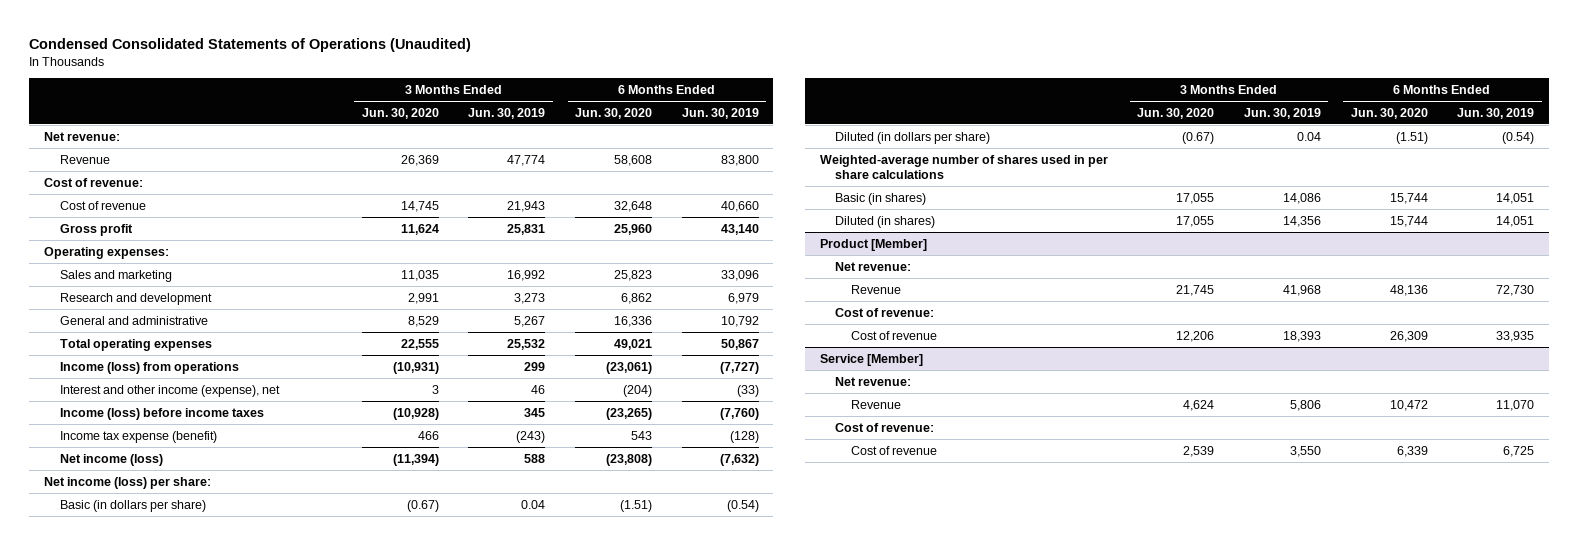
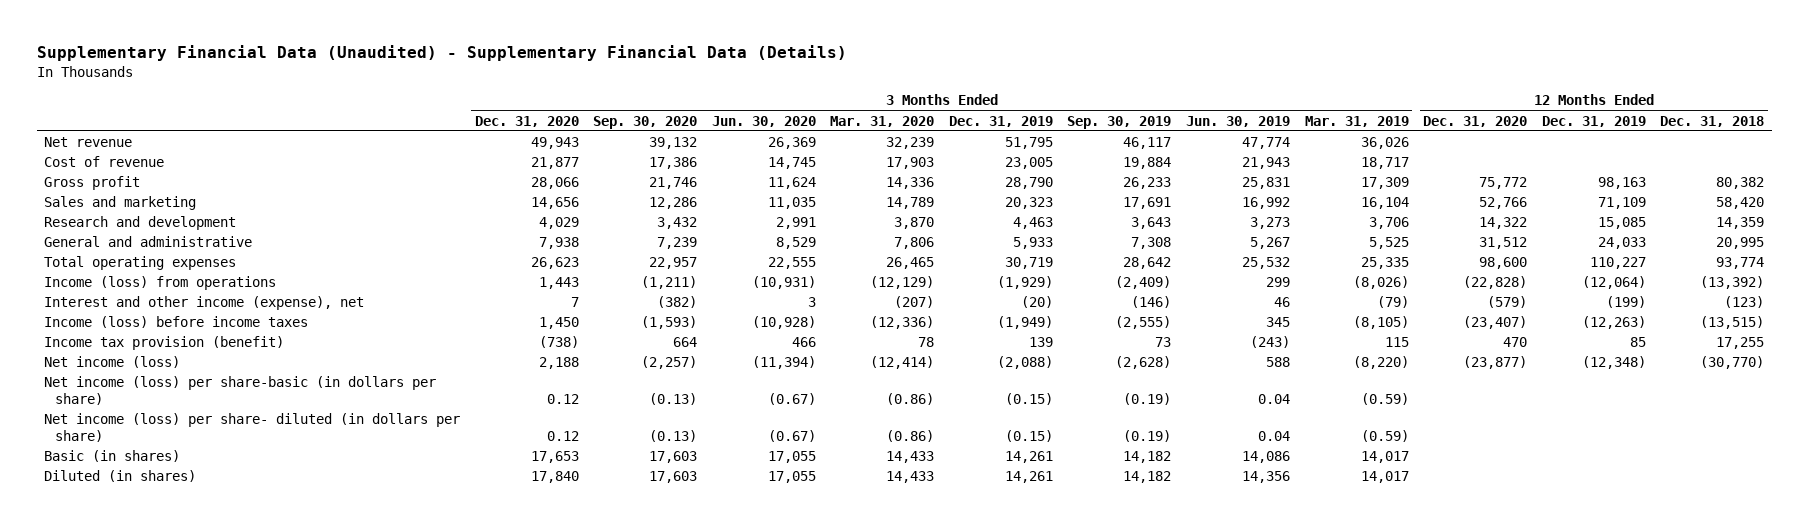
- Condensed Consolidated Statements of Operations (Unaudited)
+ Supplementary Financial Data (Unaudited) - Supplementary Financial Data (Details)
- | 3 Months Ended Jun. 30, 2020 | 3 Months Ended Jun. 30, 2019 | 6 Months Ended Jun. 30, 2020 | 6 Months Ended Jun. 30, 2019
+ | 3 Months Ended Dec. 31, 2020 | 3 Months Ended Sep. 30, 2020 | 3 Months Ended Jun. 30, 2020 | 3 Months Ended Mar. 31, 2020 | 3 Months Ended Dec. 31, 2019 | 3 Months Ended Sep. 30, 2019 | 3 Months Ended Jun. 30, 2019 | 3 Months Ended Mar. 31, 2019 | 12 Months Ended Dec. 31, 2020 | 12 Months Ended Dec. 31, 2019 | 12 Months Ended Dec. 31, 2018
- Net revenue:
- Revenue | 26,369 | 47,774 | 58,608 | 83,800
- Cost of revenue:
+ Net revenue | 49,943 | 39,132 | 26,369 | 32,239 | 51,795 | 46,117 | 47,774 | 36,026 | | |
- Operating expenses:
- Income tax expense (benefit) | 466 | (243) | 543 | (128)
+ Income tax provision (benefit) | (738) | 664 | 466 | 78 | 139 | 73 | (243) | 115 | 470 | 85 | 17,255
- Net income (loss) per share:
- Basic (in dollars per share) | (0.67) | 0.04 | (1.51) | (0.54)
- Diluted (in dollars per share) | (0.67) | 0.04 | (1.51) | (0.54)
- Weighted-average number of shares used in per share calculations
+ Net income (loss) per share-basic (in dollars per share) | 0.12 | (0.13) | (0.67) | (0.86) | (0.15) | (0.19) | 0.04 | (0.59) | | |
+ Net income (loss) per share- diluted (in dollars per share) | 0.12 | (0.13) | (0.67) | (0.86) | (0.15) | (0.19) | 0.04 | (0.59) | | |
- Product [Member]
- Net revenue:
- Revenue | 21,745 | 41,968 | 48,136 | 72,730
- Cost of revenue:
- Cost of revenue | 12,206 | 18,393 | 26,309 | 33,935
- Service [Member]
- Net revenue:
- Revenue | 4,624 | 5,806 | 10,472 | 11,070
- Cost of revenue:
- Cost of revenue | 2,539 | 3,550 | 6,339 | 6,725

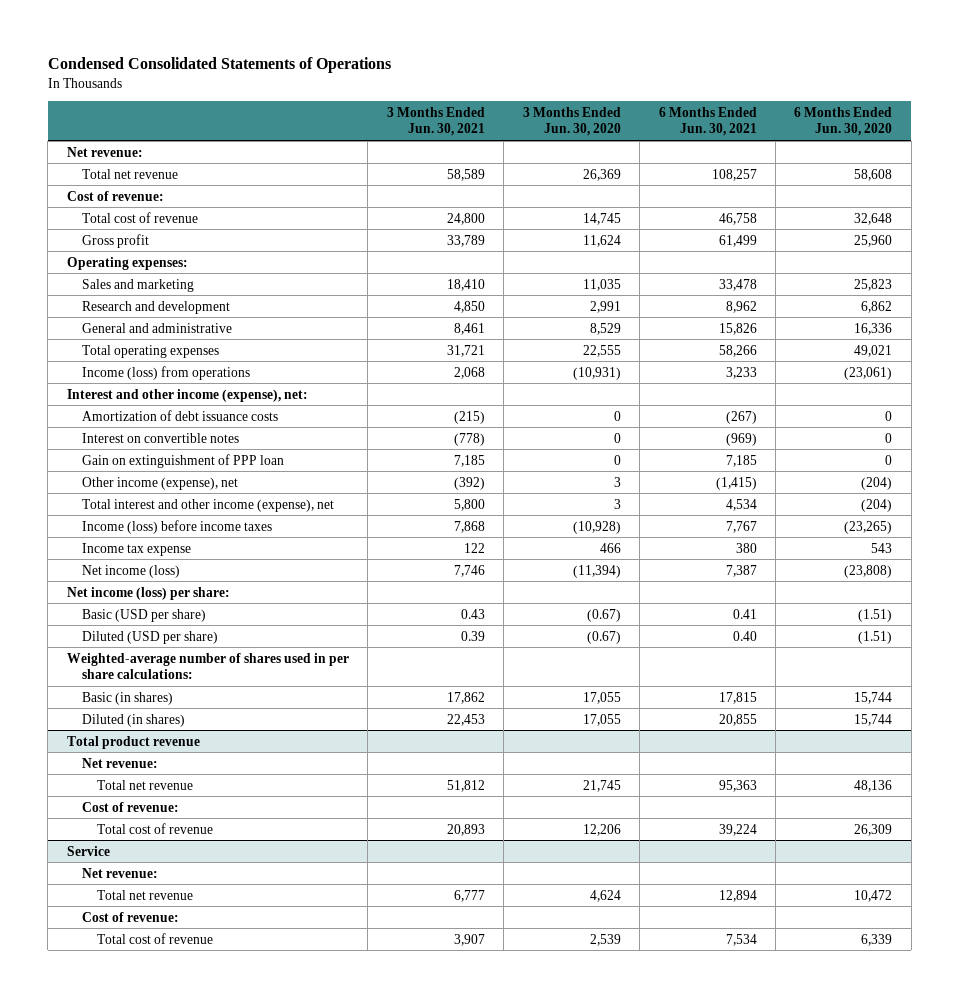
- Supplementary Financial Data (Unaudited) - Supplementary Financial Data (Details)
+ Condensed Consolidated Statements of Operations
- | 3 Months Ended Dec. 31, 2020 | 3 Months Ended Sep. 30, 2020 | 3 Months Ended Jun. 30, 2020 | 3 Months Ended Mar. 31, 2020 | 3 Months Ended Dec. 31, 2019 | 3 Months Ended Sep. 30, 2019 | 3 Months Ended Jun. 30, 2019 | 3 Months Ended Mar. 31, 2019 | 12 Months Ended Dec. 31, 2020 | 12 Months Ended Dec. 31, 2019 | 12 Months Ended Dec. 31, 2018
+ | 3 Months Ended Jun. 30, 2021 | 3 Months Ended Jun. 30, 2020 | 6 Months Ended Jun. 30, 2021 | 6 Months Ended Jun. 30, 2020
- Net revenue | 49,943 | 39,132 | 26,369 | 32,239 | 51,795 | 46,117 | 47,774 | 36,026 | | |
- Cost of revenue | 21,877 | 17,386 | 14,745 | 17,903 | 23,005 | 19,884 | 21,943 | 18,717 | | |
+ Net revenue:
+ Total net revenue | 58,589 | 26,369 | 108,257 | 58,608
+ Cost of revenue:
+ Total cost of revenue | 24,800 | 14,745 | 46,758 | 32,648
+ Operating expenses:
- Interest and other income (expense), net | 7 | (382) | 3 | (207) | (20) | (146) | 46 | (79) | (579) | (199) | (123)
+ Interest and other income (expense), net:
+ Amortization of debt issuance costs | (215) | 0 | (267) | 0
+ Interest on convertible notes | (778) | 0 | (969) | 0
+ Gain on extinguishment of PPP loan | 7,185 | 0 | 7,185 | 0
+ Other income (expense), net | (392) | 3 | (1,415) | (204)
+ Total interest and other income (expense), net | 5,800 | 3 | 4,534 | (204)
- Income tax provision (benefit) | (738) | 664 | 466 | 78 | 139 | 73 | (243) | 115 | 470 | 85 | 17,255
+ Income tax expense | 122 | 466 | 380 | 543
- Net income (loss) per share-basic (in dollars per share) | 0.12 | (0.13) | (0.67) | (0.86) | (0.15) | (0.19) | 0.04 | (0.59) | | |
- Net income (loss) per share- diluted (in dollars per share) | 0.12 | (0.13) | (0.67) | (0.86) | (0.15) | (0.19) | 0.04 | (0.59) | | |
+ Net income (loss) per share:
+ Basic (USD per share) | 0.43 | (0.67) | 0.41 | (1.51)
+ Diluted (USD per share) | 0.39 | (0.67) | 0.40 | (1.51)
+ Weighted-average number of shares used in per share calculations:
+ Total product revenue
+ Net revenue:
+ Total net revenue | 51,812 | 21,745 | 95,363 | 48,136
+ Cost of revenue:
+ Total cost of revenue | 20,893 | 12,206 | 39,224 | 26,309
+ Service
+ Net revenue:
+ Total net revenue | 6,777 | 4,624 | 12,894 | 10,472
+ Cost of revenue:
+ Total cost of revenue | 3,907 | 2,539 | 7,534 | 6,339

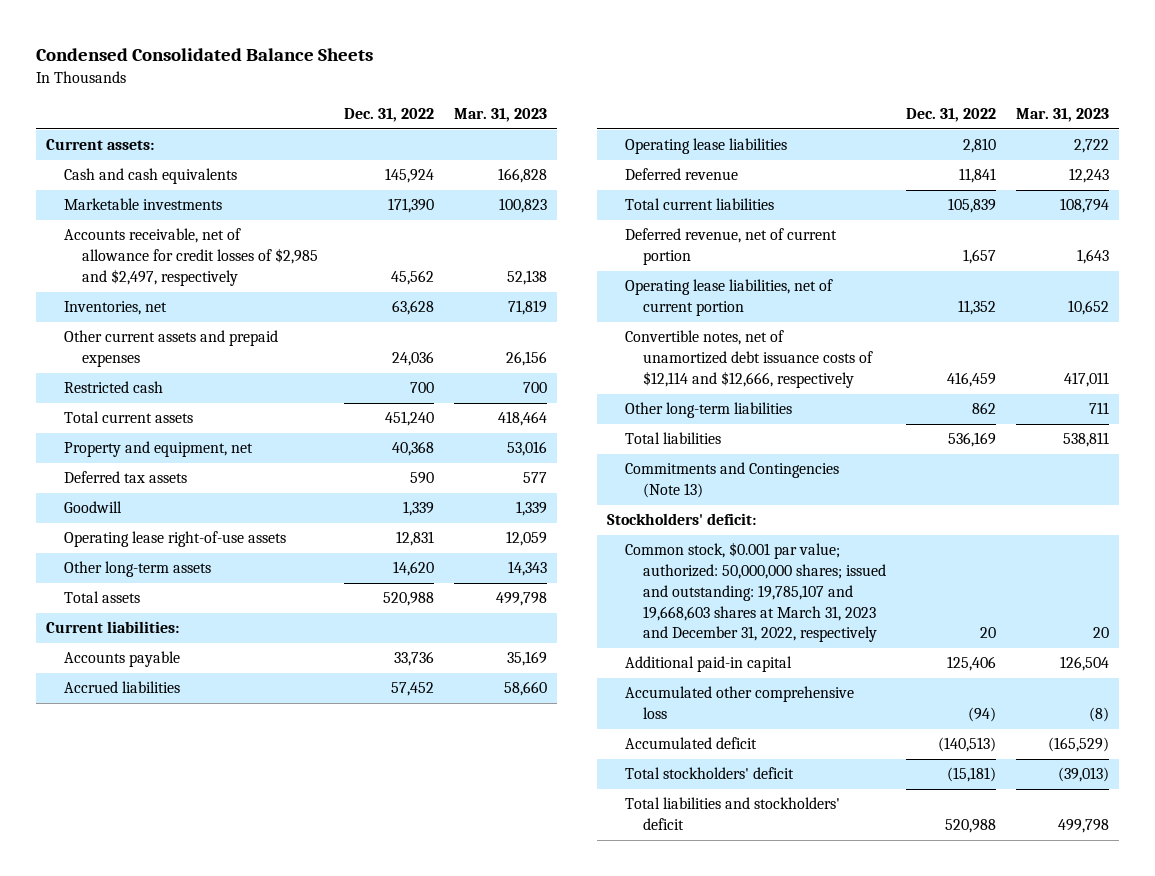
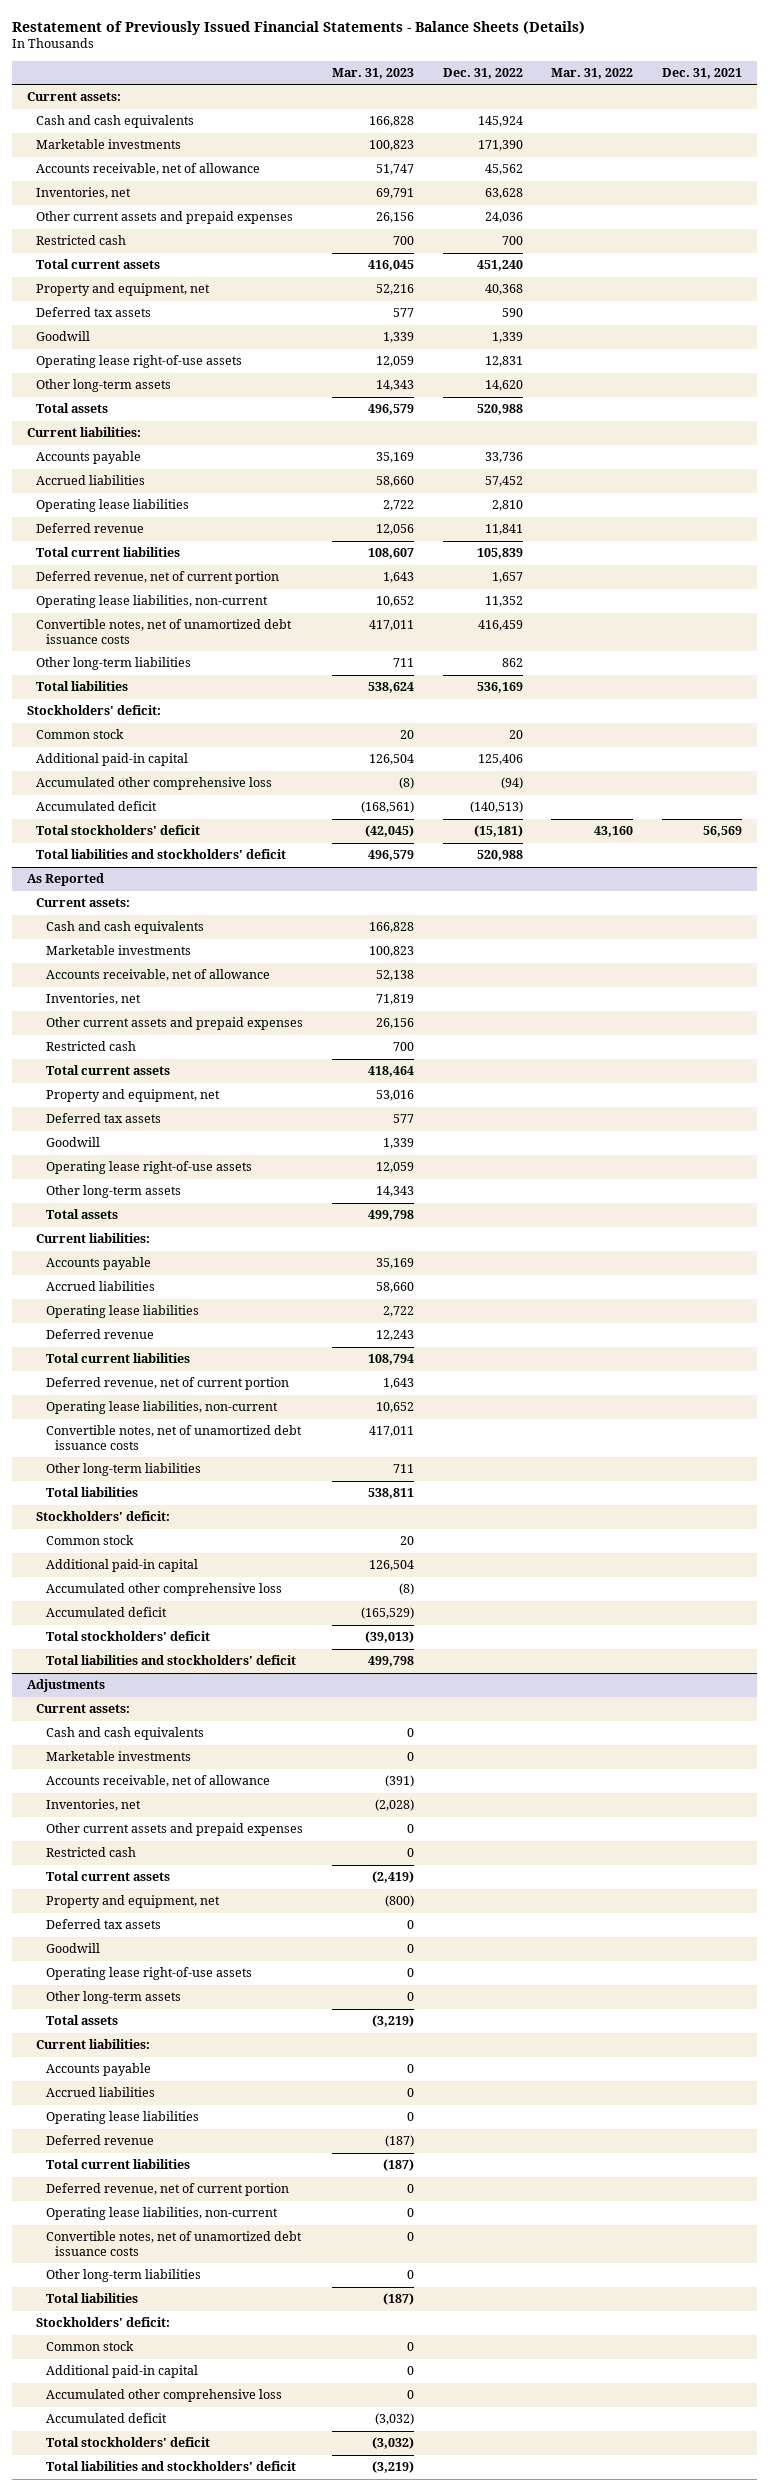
- Condensed Consolidated Balance Sheets
+ Restatement of Previously Issued Financial Statements - Balance Sheets (Details)
- | Dec. 31, 2022 | Mar. 31, 2023
+ | Mar. 31, 2023 | Dec. 31, 2022 | Mar. 31, 2022 | Dec. 31, 2021
- Accounts receivable, net of allowance for credit losses of $2,985 and $2,497, respectively | 45,562 | 52,138
- Inventories, net | 63,628 | 71,819
+ Accounts receivable, net of allowance | 51,747 | 45,562 | |
+ Inventories, net | 69,791 | 63,628 | |
- Total current assets | 451,240 | 418,464
- Property and equipment, net | 40,368 | 53,016
+ Total current assets | 416,045 | 451,240 | |
+ Property and equipment, net | 52,216 | 40,368 | |
- Total assets | 520,988 | 499,798
+ Total assets | 496,579 | 520,988 | |
- Deferred revenue | 11,841 | 12,243
- Total current liabilities | 105,839 | 108,794
+ Deferred revenue | 12,056 | 11,841 | |
+ Total current liabilities | 108,607 | 105,839 | |
- Operating lease liabilities, net of current portion | 11,352 | 10,652
- Convertible notes, net of unamortized debt issuance costs of $12,114 and $12,666, respectively | 416,459 | 417,011
+ Operating lease liabilities, non-current | 10,652 | 11,352 | |
+ Convertible notes, net of unamortized debt issuance costs | 417,011 | 416,459 | |
- Total liabilities | 536,169 | 538,811
- Commitments and Contingencies (Note 13)
+ Total liabilities | 538,624 | 536,169 | |
- Common stock, $0.001 par value; authorized: 50,000,000 shares; issued and outstanding: 19,785,107 and 19,668,603 shares at March 31, 2023 and December 31, 2022, respectively | 20 | 20
+ Common stock | 20 | 20 | |
- Accumulated deficit | (140,513) | (165,529)
- Total stockholders' deficit | (15,181) | (39,013)
- Total liabilities and stockholders' deficit | 520,988 | 499,798
+ Accumulated deficit | (168,561) | (140,513) | |
+ Total stockholders' deficit | (42,045) | (15,181) | 43,160 | 56,569
+ Total liabilities and stockholders' deficit | 496,579 | 520,988 | |
+ As Reported
+ Current assets:
+ Cash and cash equivalents | 166,828 | | |
+ Marketable investments | 100,823 | | |
+ Accounts receivable, net of allowance | 52,138 | | |
+ Inventories, net | 71,819 | | |
+ Other current assets and prepaid expenses | 26,156 | | |
+ Restricted cash | 700 | | |
+ Total current assets | 418,464 | | |
+ Property and equipment, net | 53,016 | | |
+ Deferred tax assets | 577 | | |
+ Goodwill | 1,339 | | |
+ Operating lease right-of-use assets | 12,059 | | |
+ Other long-term assets | 14,343 | | |
+ Total assets | 499,798 | | |
+ Current liabilities:
+ Accounts payable | 35,169 | | |
+ Accrued liabilities | 58,660 | | |
+ Operating lease liabilities | 2,722 | | |
+ Deferred revenue | 12,243 | | |
+ Total current liabilities | 108,794 | | |
+ Deferred revenue, net of current portion | 1,643 | | |
+ Operating lease liabilities, non-current | 10,652 | | |
+ Convertible notes, net of unamortized debt issuance costs | 417,011 | | |
+ Other long-term liabilities | 711 | | |
+ Total liabilities | 538,811 | | |
+ Stockholders' deficit:
+ Common stock | 20 | | |
+ Additional paid-in capital | 126,504 | | |
+ Accumulated other comprehensive loss | (8) | | |
+ Accumulated deficit | (165,529) | | |
+ Total stockholders' deficit | (39,013) | | |
+ Total liabilities and stockholders' deficit | 499,798 | | |
+ Adjustments
+ Current assets:
+ Cash and cash equivalents | 0 | | |
+ Marketable investments | 0 | | |
+ Accounts receivable, net of allowance | (391) | | |
+ Inventories, net | (2,028) | | |
+ Other current assets and prepaid expenses | 0 | | |
+ Restricted cash | 0 | | |
+ Total current assets | (2,419) | | |
+ Property and equipment, net | (800) | | |
+ Deferred tax assets | 0 | | |
+ Goodwill | 0 | | |
+ Operating lease right-of-use assets | 0 | | |
+ Other long-term assets | 0 | | |
+ Total assets | (3,219) | | |
+ Current liabilities:
+ Accounts payable | 0 | | |
+ Accrued liabilities | 0 | | |
+ Operating lease liabilities | 0 | | |
+ Deferred revenue | (187) | | |
+ Total current liabilities | (187) | | |
+ Deferred revenue, net of current portion | 0 | | |
+ Operating lease liabilities, non-current | 0 | | |
+ Convertible notes, net of unamortized debt issuance costs | 0 | | |
+ Other long-term liabilities | 0 | | |
+ Total liabilities | (187) | | |
+ Stockholders' deficit:
+ Common stock | 0 | | |
+ Additional paid-in capital | 0 | | |
+ Accumulated other comprehensive loss | 0 | | |
+ Accumulated deficit | (3,032) | | |
+ Total stockholders' deficit | (3,032) | | |
+ Total liabilities and stockholders' deficit | (3,219) | | |

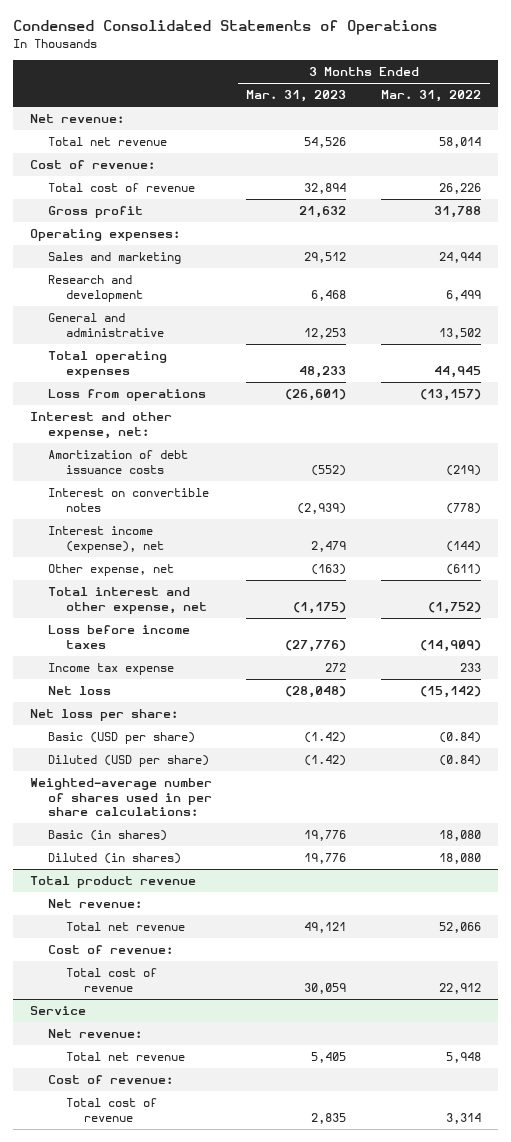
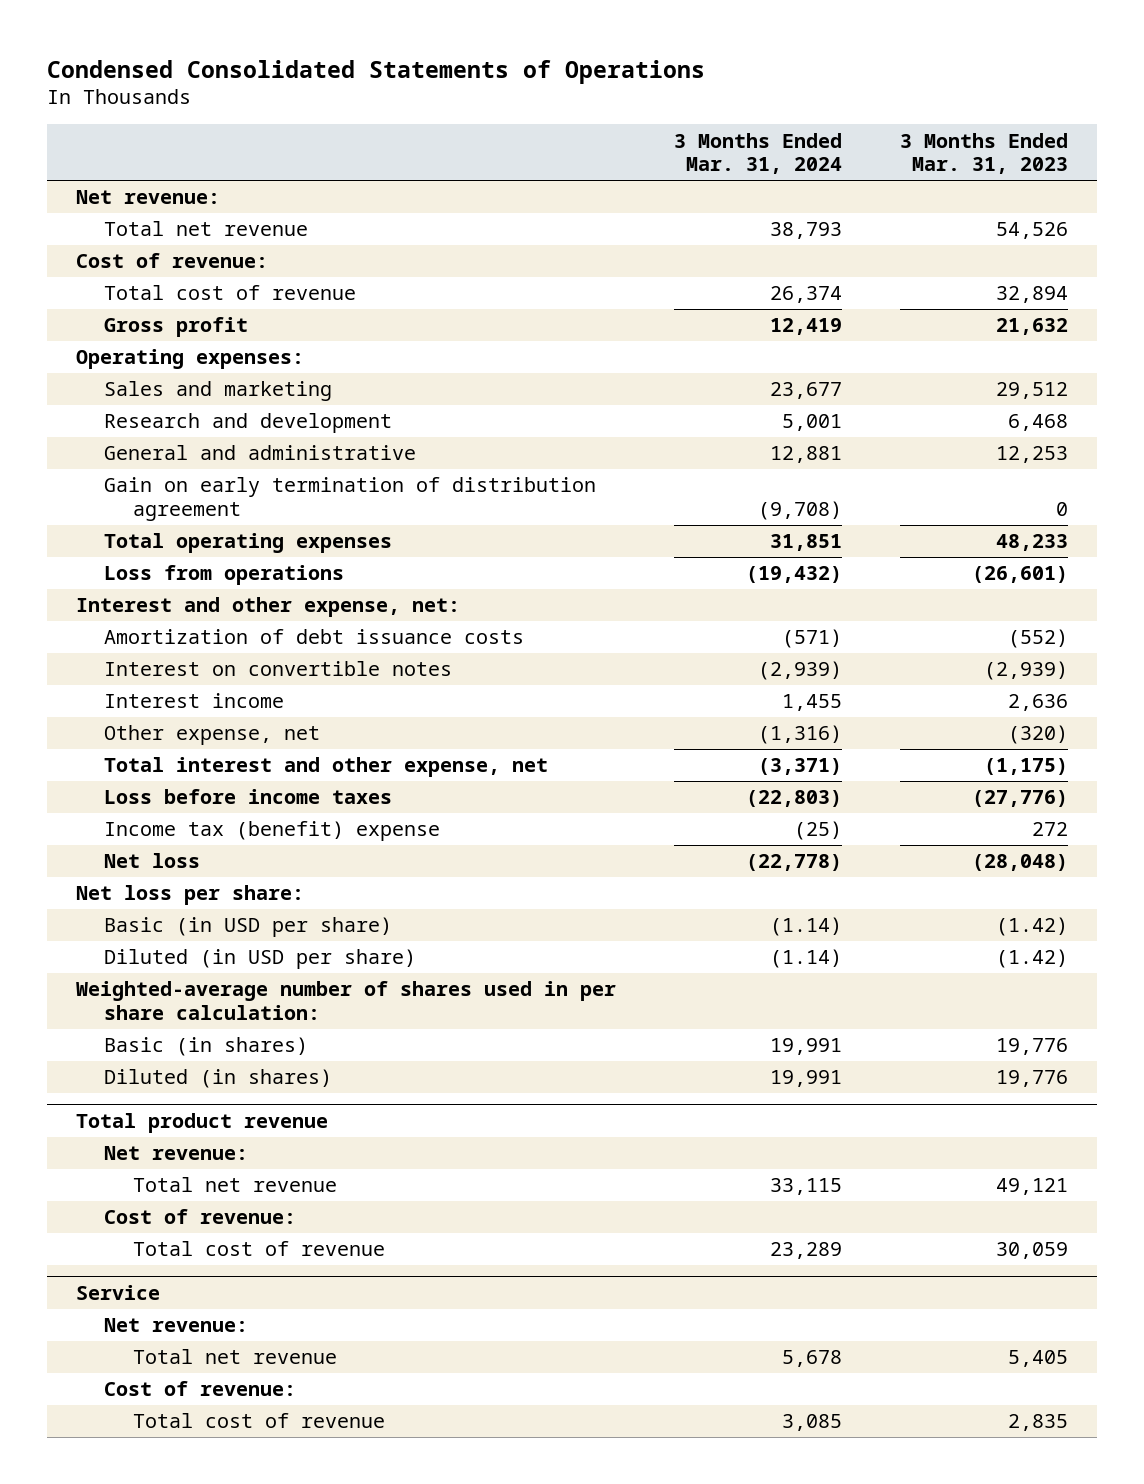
- | 3 Months Ended Mar. 31, 2023 | 3 Months Ended Mar. 31, 2022
+ | 3 Months Ended Mar. 31, 2024 | 3 Months Ended Mar. 31, 2023
+ Gain on early termination of distribution agreement | (9,708) | 0
- Interest income (expense), net | 2,479 | (144)
- Other expense, net | (163) | (611)
+ Interest income | 1,455 | 2,636
+ Other expense, net | (1,316) | (320)
- Income tax expense | 272 | 233
+ Income tax (benefit) expense | (25) | 272
- Basic (USD per share) | (1.42) | (0.84)
- Diluted (USD per share) | (1.42) | (0.84)
- Weighted-average number of shares used in per share calculations:
+ Basic (in USD per share) | (1.14) | (1.42)
+ Diluted (in USD per share) | (1.14) | (1.42)
+ Weighted-average number of shares used in per share calculation:

